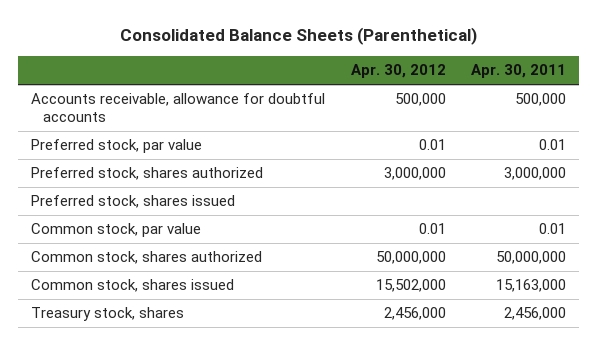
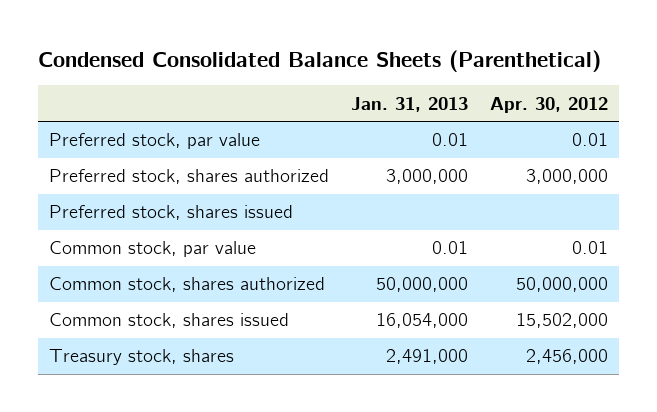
- Consolidated Balance Sheets (Parenthetical)
+ Condensed Consolidated Balance Sheets (Parenthetical)
- | Apr. 30, 2012 | Apr. 30, 2011
+ | Jan. 31, 2013 | Apr. 30, 2012
- Accounts receivable, allowance for doubtful accounts | 500,000 | 500,000

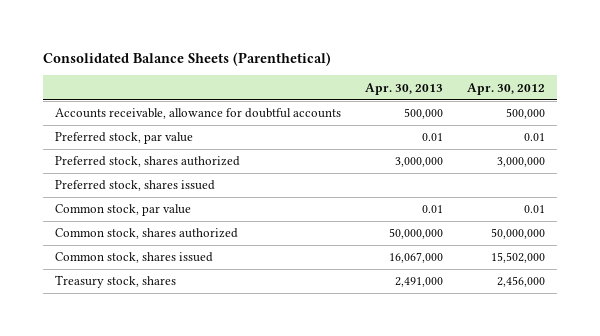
- Condensed Consolidated Balance Sheets (Parenthetical)
+ Consolidated Balance Sheets (Parenthetical)
- | Jan. 31, 2013 | Apr. 30, 2012
+ | Apr. 30, 2013 | Apr. 30, 2012
+ Accounts receivable, allowance for doubtful accounts | 500,000 | 500,000

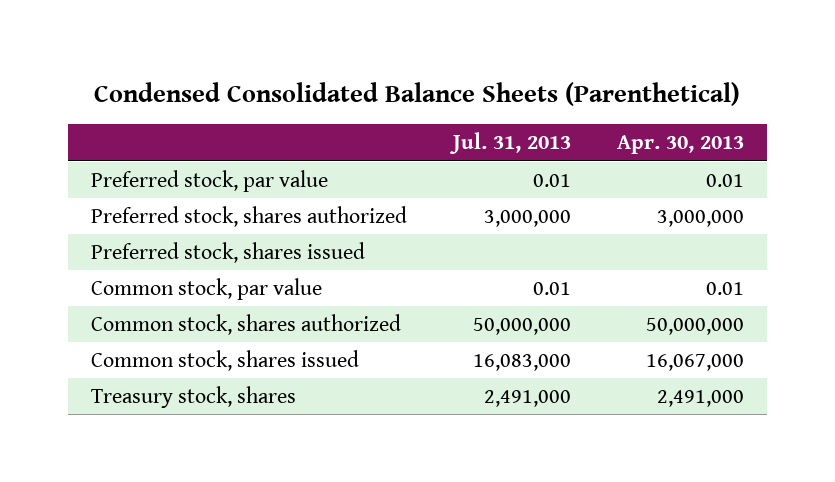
- Consolidated Balance Sheets (Parenthetical)
+ Condensed Consolidated Balance Sheets (Parenthetical)
- | Apr. 30, 2013 | Apr. 30, 2012
+ | Jul. 31, 2013 | Apr. 30, 2013
- Accounts receivable, allowance for doubtful accounts | 500,000 | 500,000

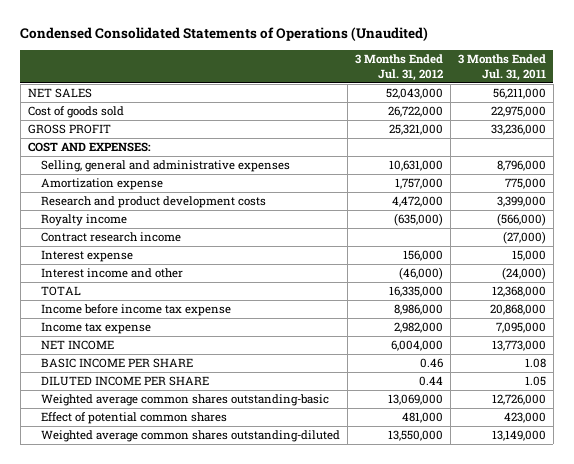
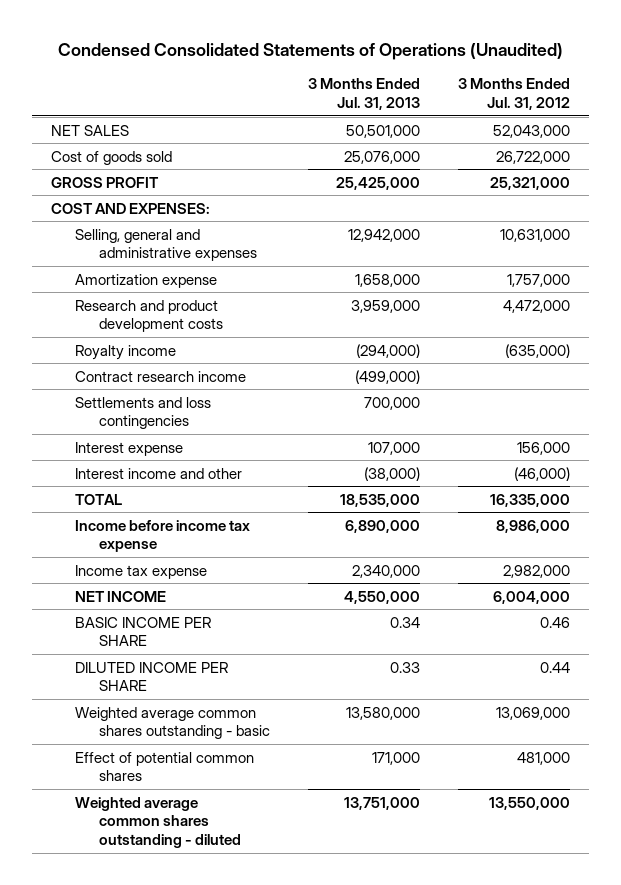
- | 3 Months Ended Jul. 31, 2012 | 3 Months Ended Jul. 31, 2011
+ | 3 Months Ended Jul. 31, 2013 | 3 Months Ended Jul. 31, 2012
+ Settlements and loss contingencies | 700,000 |
- Weighted average common shares outstanding-basic | 13,069,000 | 12,726,000
+ Weighted average common shares outstanding - basic | 13,580,000 | 13,069,000
- Weighted average common shares outstanding-diluted | 13,550,000 | 13,149,000
+ Weighted average common shares outstanding - diluted | 13,751,000 | 13,550,000

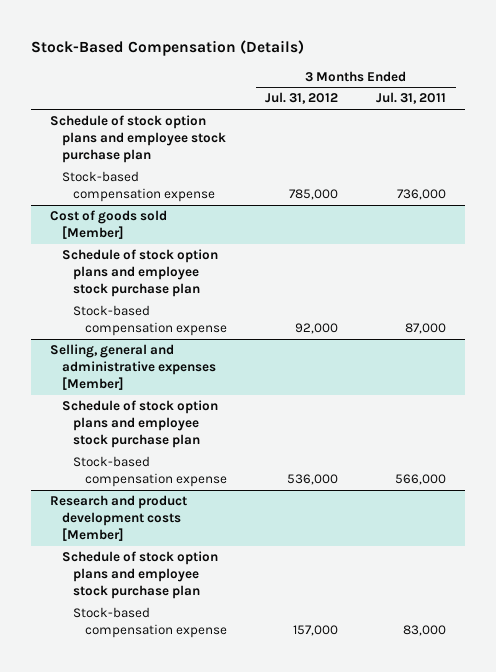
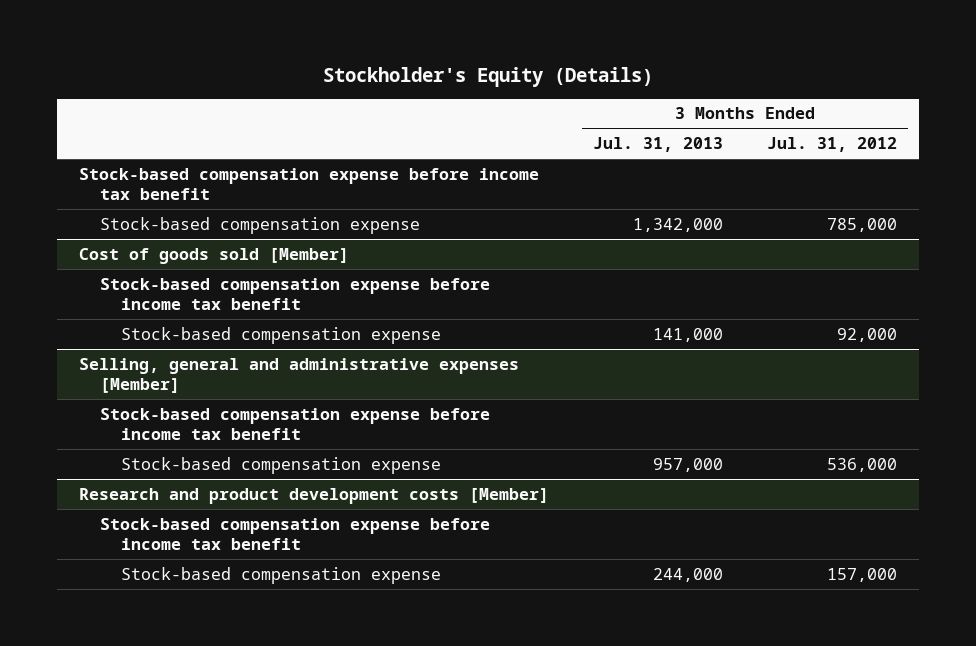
- Stock-Based Compensation (Details)
+ Stockholder's Equity (Details)
- | 3 Months Ended Jul. 31, 2012 | 3 Months Ended Jul. 31, 2011
+ | 3 Months Ended Jul. 31, 2013 | 3 Months Ended Jul. 31, 2012
- Schedule of stock option plans and employee stock purchase plan
+ Stock-based compensation expense before income tax benefit
@ Cost of goods sold [Member]
- Schedule of stock option plans and employee stock purchase plan
+ Stock-based compensation expense before income tax benefit
@ Selling, general and administrative expenses [Member]
- Schedule of stock option plans and employee stock purchase plan
+ Stock-based compensation expense before income tax benefit
@ Research and product development costs [Member]
- Schedule of stock option plans and employee stock purchase plan
+ Stock-based compensation expense before income tax benefit

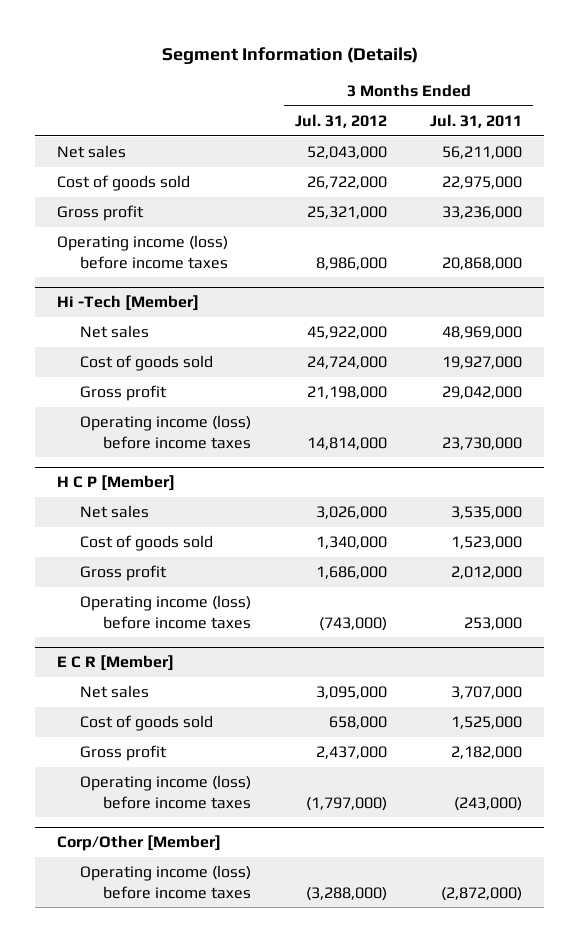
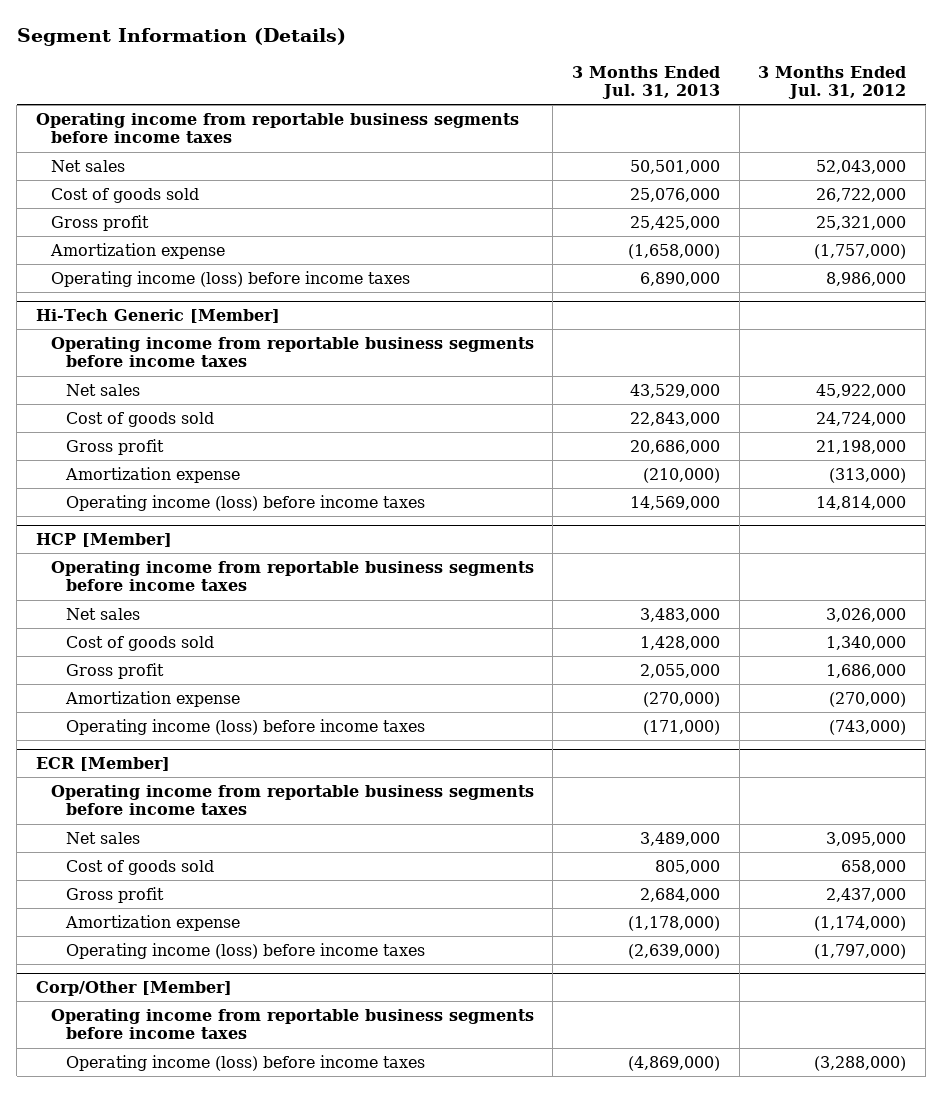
- | 3 Months Ended Jul. 31, 2012 | 3 Months Ended Jul. 31, 2011
+ | 3 Months Ended Jul. 31, 2013 | 3 Months Ended Jul. 31, 2012
+ Operating income from reportable business segments before income taxes
+ Amortization expense | (1,658,000) | (1,757,000)
- Hi -Tech [Member]
+ Hi-Tech Generic [Member]
+ Operating income from reportable business segments before income taxes
+ Amortization expense | (210,000) | (313,000)
- H C P [Member]
+ HCP [Member]
+ Operating income from reportable business segments before income taxes
+ Amortization expense | (270,000) | (270,000)
- E C R [Member]
+ ECR [Member]
+ Operating income from reportable business segments before income taxes
+ Amortization expense | (1,178,000) | (1,174,000)
@ Corp/Other [Member]
+ Operating income from reportable business segments before income taxes

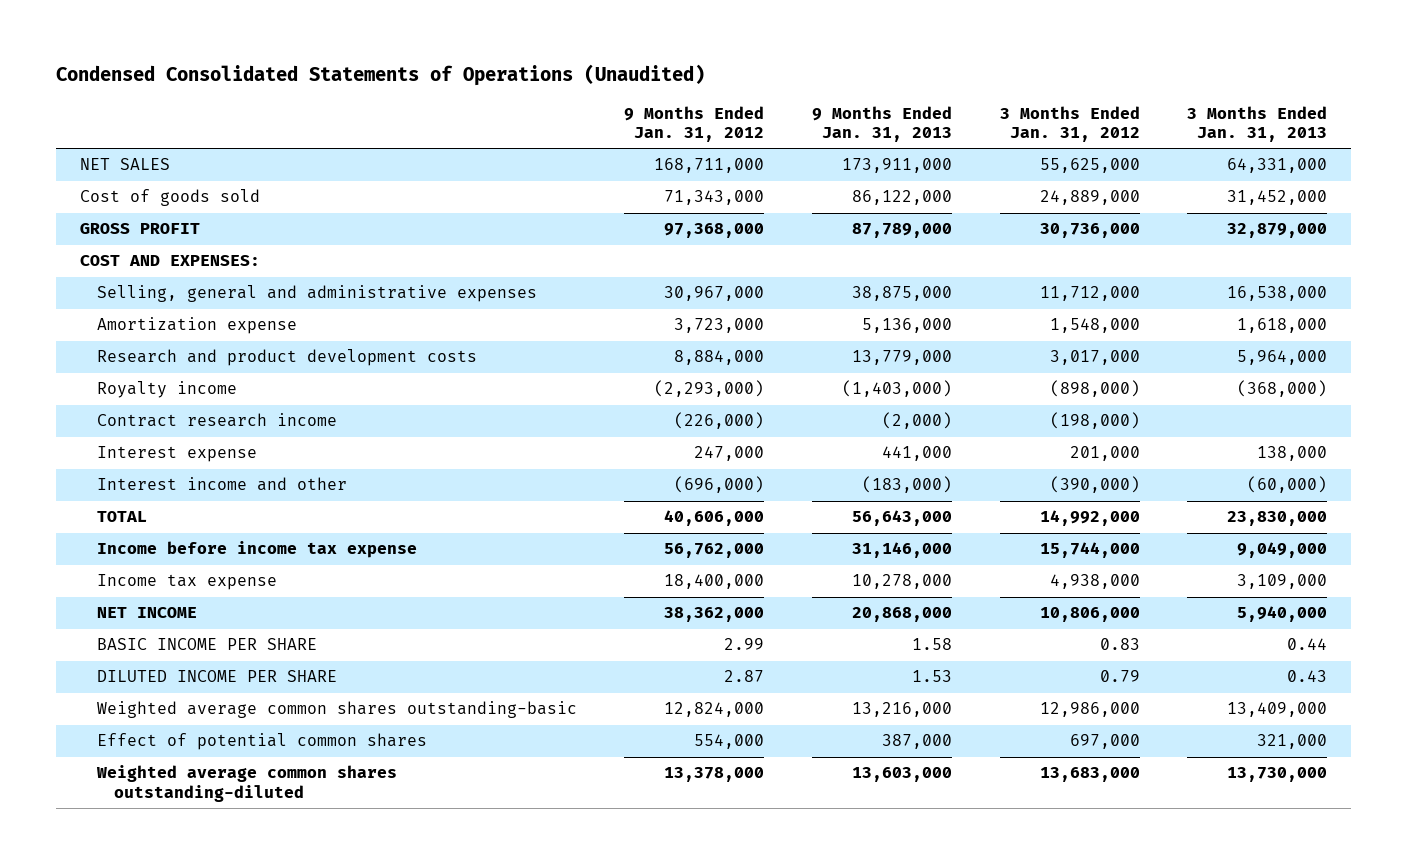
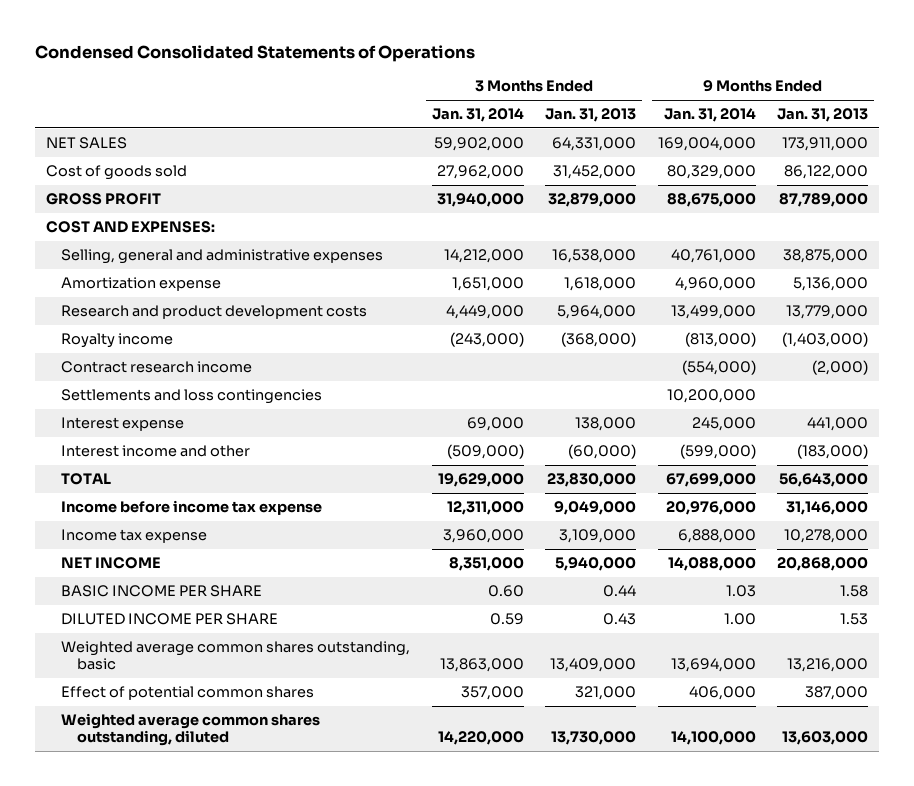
- Condensed Consolidated Statements of Operations (Unaudited)
+ Condensed Consolidated Statements of Operations
- | 9 Months Ended Jan. 31, 2012 | 9 Months Ended Jan. 31, 2013 | 3 Months Ended Jan. 31, 2012 | 3 Months Ended Jan. 31, 2013
+ | 3 Months Ended Jan. 31, 2014 | 3 Months Ended Jan. 31, 2013 | 9 Months Ended Jan. 31, 2014 | 9 Months Ended Jan. 31, 2013
+ Settlements and loss contingencies | | | 10,200,000 |
- Weighted average common shares outstanding-basic | 12,824,000 | 13,216,000 | 12,986,000 | 13,409,000
+ Weighted average common shares outstanding, basic | 13,863,000 | 13,409,000 | 13,694,000 | 13,216,000
- Weighted average common shares outstanding-diluted | 13,378,000 | 13,603,000 | 13,683,000 | 13,730,000
+ Weighted average common shares outstanding, diluted | 14,220,000 | 13,730,000 | 14,100,000 | 13,603,000

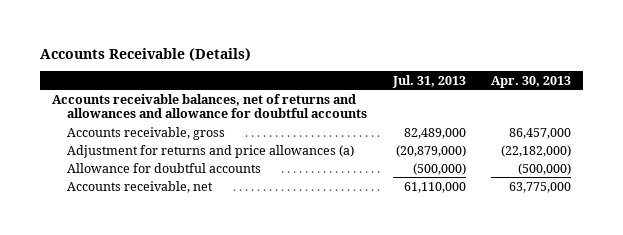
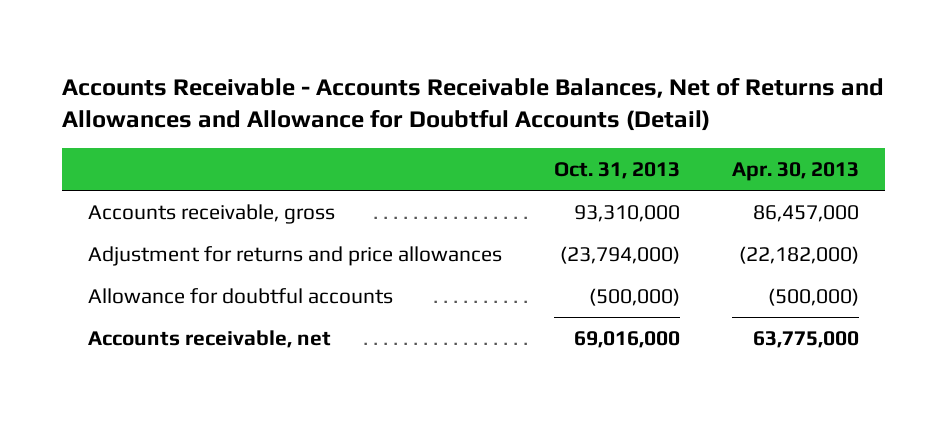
- Accounts Receivable (Details)
+ Accounts Receivable - Accounts Receivable Balances, Net of Returns and Allowances and Allowance for Doubtful Accounts (Detail)
- | Jul. 31, 2013 | Apr. 30, 2013
+ | Oct. 31, 2013 | Apr. 30, 2013
- Accounts receivable balances, net of returns and allowances and allowance for doubtful accounts
- Adjustment for returns and price allowances (a) | (20,879,000) | (22,182,000)
+ Adjustment for returns and price allowances | (23,794,000) | (22,182,000)

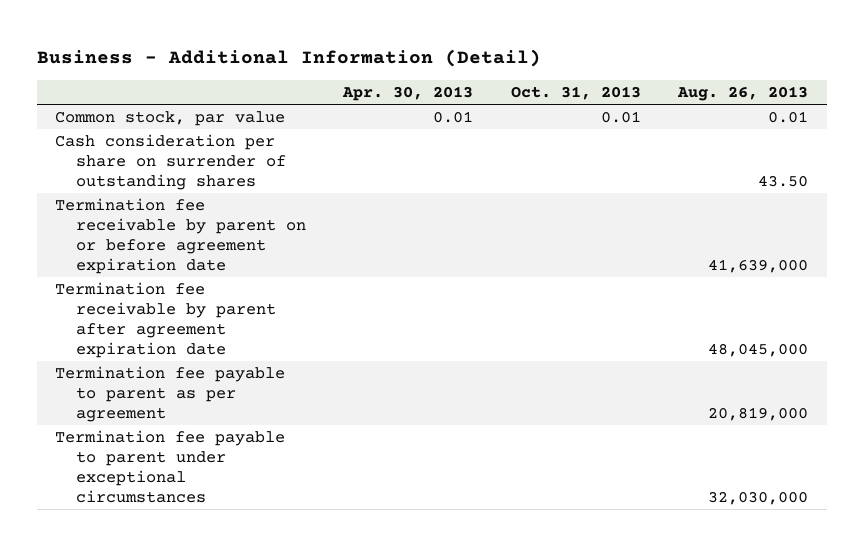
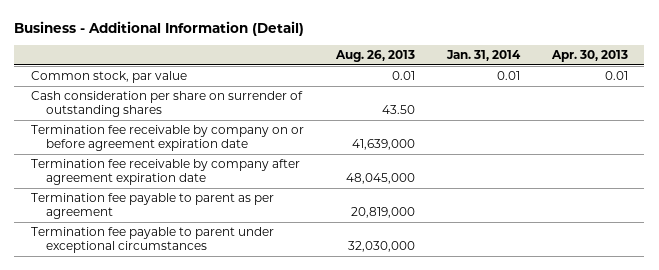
- | Apr. 30, 2013 | Oct. 31, 2013 | Aug. 26, 2013
+ | Aug. 26, 2013 | Jan. 31, 2014 | Apr. 30, 2013
- Termination fee receivable by parent on or before agreement expiration date | | | 41,639,000
- Termination fee receivable by parent after agreement expiration date | | | 48,045,000
+ Termination fee receivable by company on or before agreement expiration date | 41,639,000 | |
+ Termination fee receivable by company after agreement expiration date | 48,045,000 | |

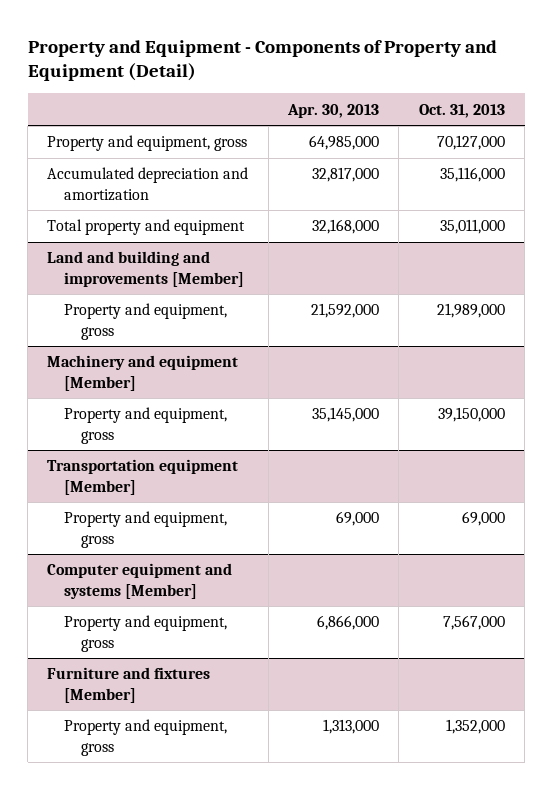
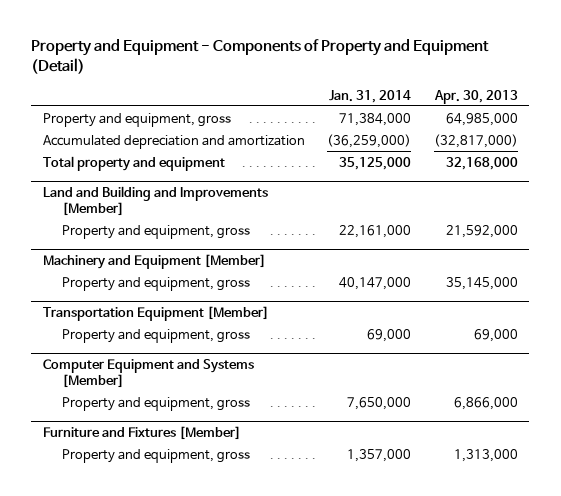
- | Apr. 30, 2013 | Oct. 31, 2013
+ | Jan. 31, 2014 | Apr. 30, 2013
- Accumulated depreciation and amortization | 32,817,000 | 35,116,000
+ Accumulated depreciation and amortization | (36,259,000) | (32,817,000)
- Land and building and improvements [Member]
+ Land and Building and Improvements [Member]
- Machinery and equipment [Member]
+ Machinery and Equipment [Member]
- Transportation equipment [Member]
+ Transportation Equipment [Member]
- Computer equipment and systems [Member]
+ Computer Equipment and Systems [Member]
- Furniture and fixtures [Member]
+ Furniture and Fixtures [Member]

